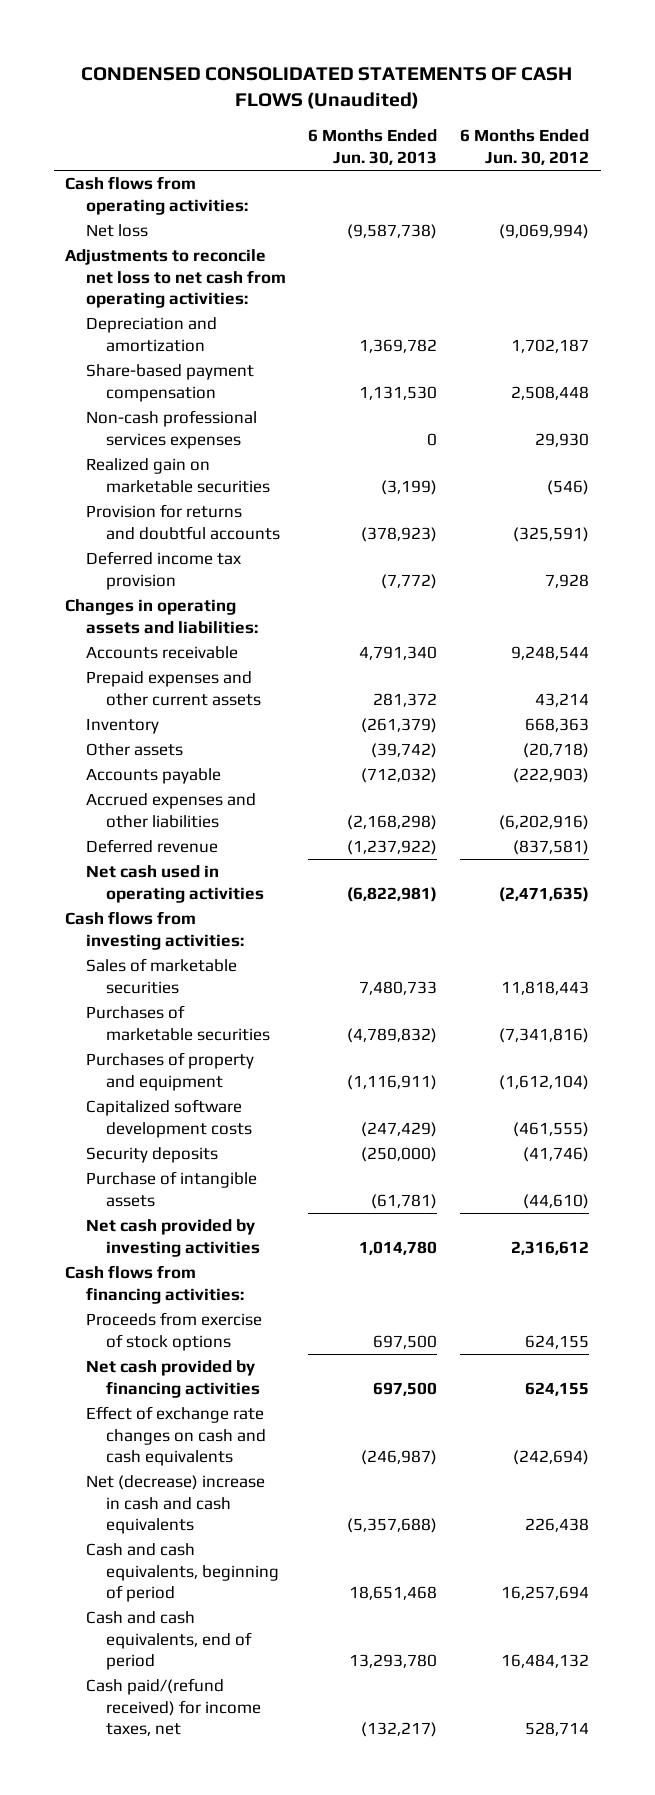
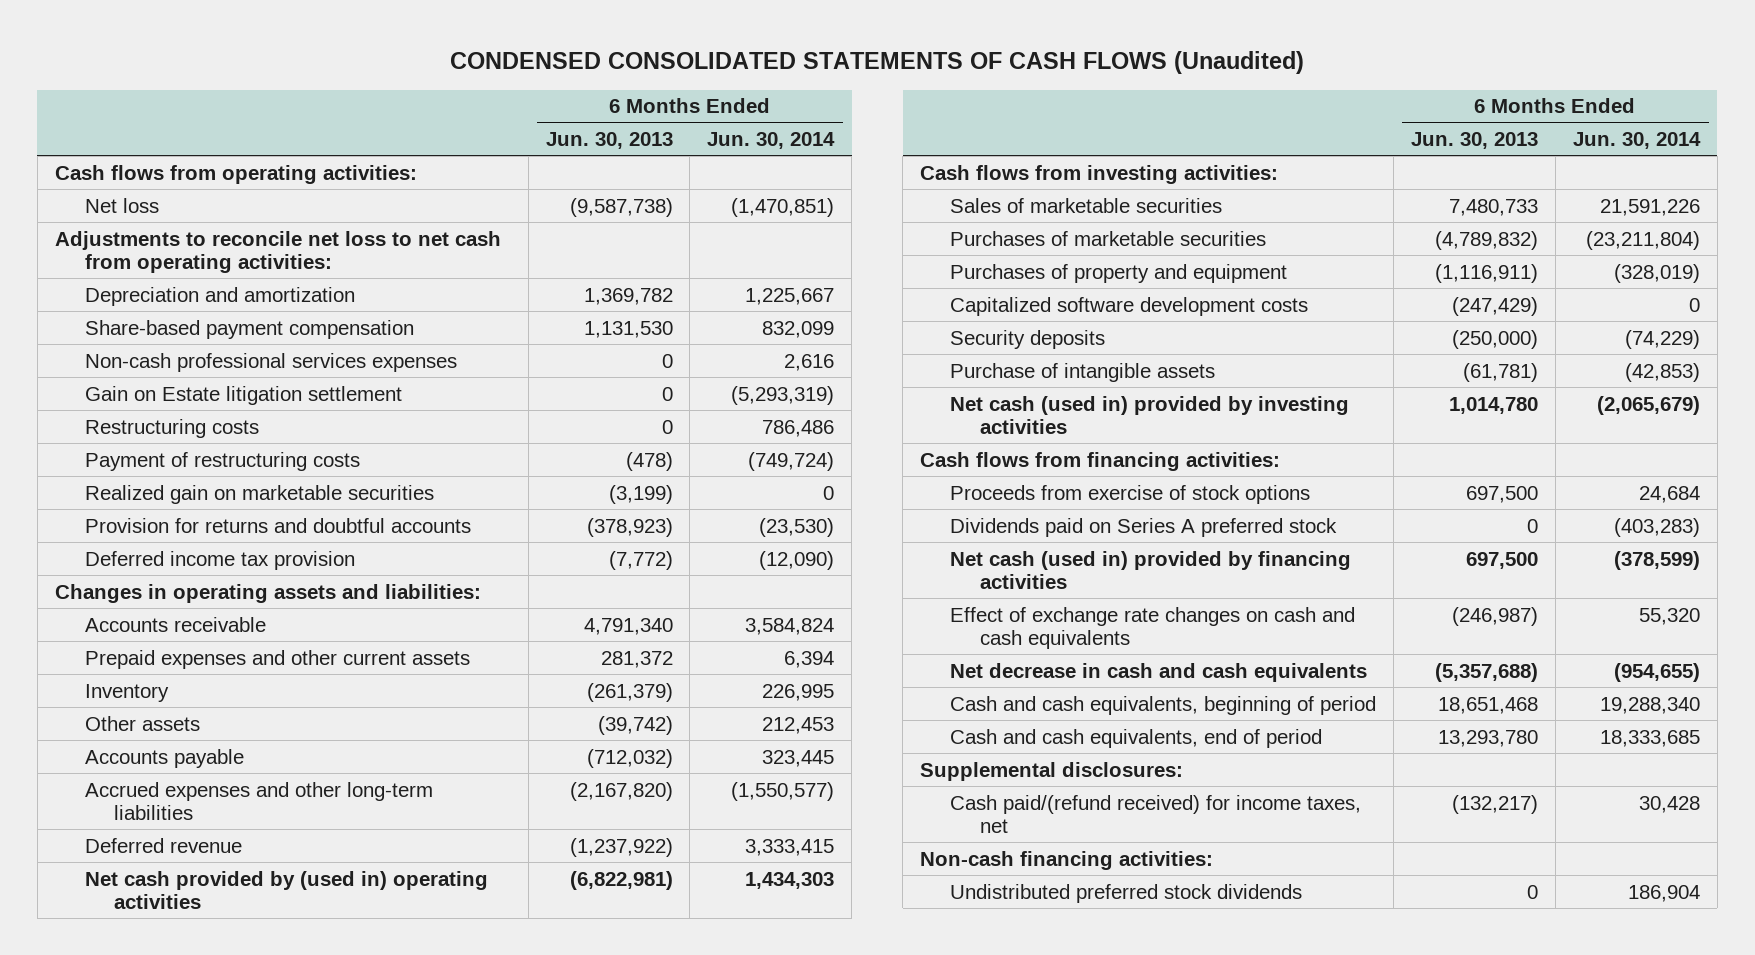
- | 6 Months Ended Jun. 30, 2013 | 6 Months Ended Jun. 30, 2012
+ | 6 Months Ended Jun. 30, 2013 | 6 Months Ended Jun. 30, 2014
+ Gain on Estate litigation settlement | 0 | (5,293,319)
+ Restructuring costs | 0 | 786,486
+ Payment of restructuring costs | (478) | (749,724)
- Accrued expenses and other liabilities | (2,168,298) | (6,202,916)
+ Accrued expenses and other long-term liabilities | (2,167,820) | (1,550,577)
- Net cash used in operating activities | (6,822,981) | (2,471,635)
+ Net cash provided by (used in) operating activities | (6,822,981) | 1,434,303
- Net cash provided by investing activities | 1,014,780 | 2,316,612
+ Net cash (used in) provided by investing activities | 1,014,780 | (2,065,679)
- Net cash provided by financing activities | 697,500 | 624,155
+ Dividends paid on Series A preferred stock | 0 | (403,283)
+ Net cash (used in) provided by financing activities | 697,500 | (378,599)
- Net (decrease) increase in cash and cash equivalents | (5,357,688) | 226,438
+ Net decrease in cash and cash equivalents | (5,357,688) | (954,655)
+ Supplemental disclosures:
+ Non-cash financing activities:
+ Undistributed preferred stock dividends | 0 | 186,904

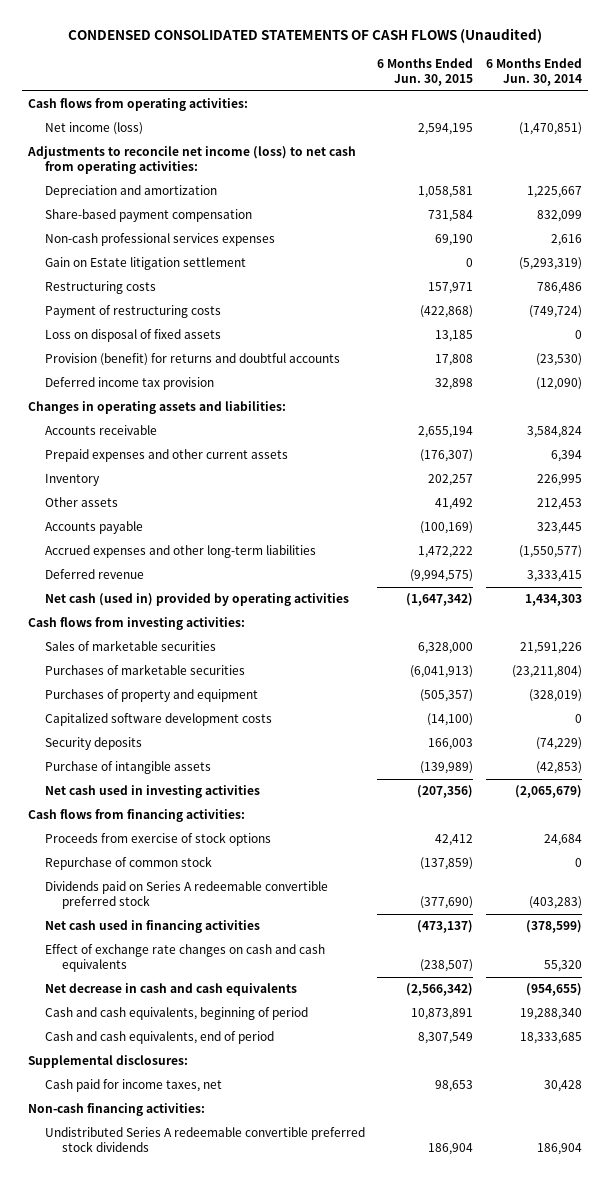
- | 6 Months Ended Jun. 30, 2013 | 6 Months Ended Jun. 30, 2014
+ | 6 Months Ended Jun. 30, 2015 | 6 Months Ended Jun. 30, 2014
- Net loss | (9,587,738) | (1,470,851)
- Adjustments to reconcile net loss to net cash from operating activities:
+ Net income (loss) | 2,594,195 | (1,470,851)
+ Adjustments to reconcile net income (loss) to net cash from operating activities:
- Realized gain on marketable securities | (3,199) | 0
- Provision for returns and doubtful accounts | (378,923) | (23,530)
+ Loss on disposal of fixed assets | 13,185 | 0
+ Provision (benefit) for returns and doubtful accounts | 17,808 | (23,530)
- Net cash provided by (used in) operating activities | (6,822,981) | 1,434,303
+ Net cash (used in) provided by operating activities | (1,647,342) | 1,434,303
- Net cash (used in) provided by investing activities | 1,014,780 | (2,065,679)
+ Net cash used in investing activities | (207,356) | (2,065,679)
- Dividends paid on Series A preferred stock | 0 | (403,283)
- Net cash (used in) provided by financing activities | 697,500 | (378,599)
+ Repurchase of common stock | (137,859) | 0
+ Dividends paid on Series A redeemable convertible preferred stock | (377,690) | (403,283)
+ Net cash used in financing activities | (473,137) | (378,599)
- Cash paid/(refund received) for income taxes, net | (132,217) | 30,428
+ Cash paid for income taxes, net | 98,653 | 30,428
- Undistributed preferred stock dividends | 0 | 186,904
+ Undistributed Series A redeemable convertible preferred stock dividends | 186,904 | 186,904

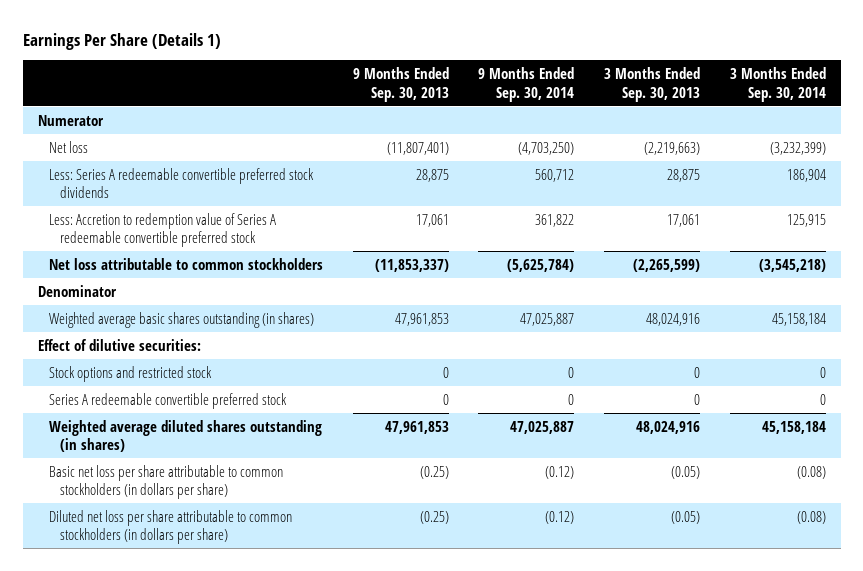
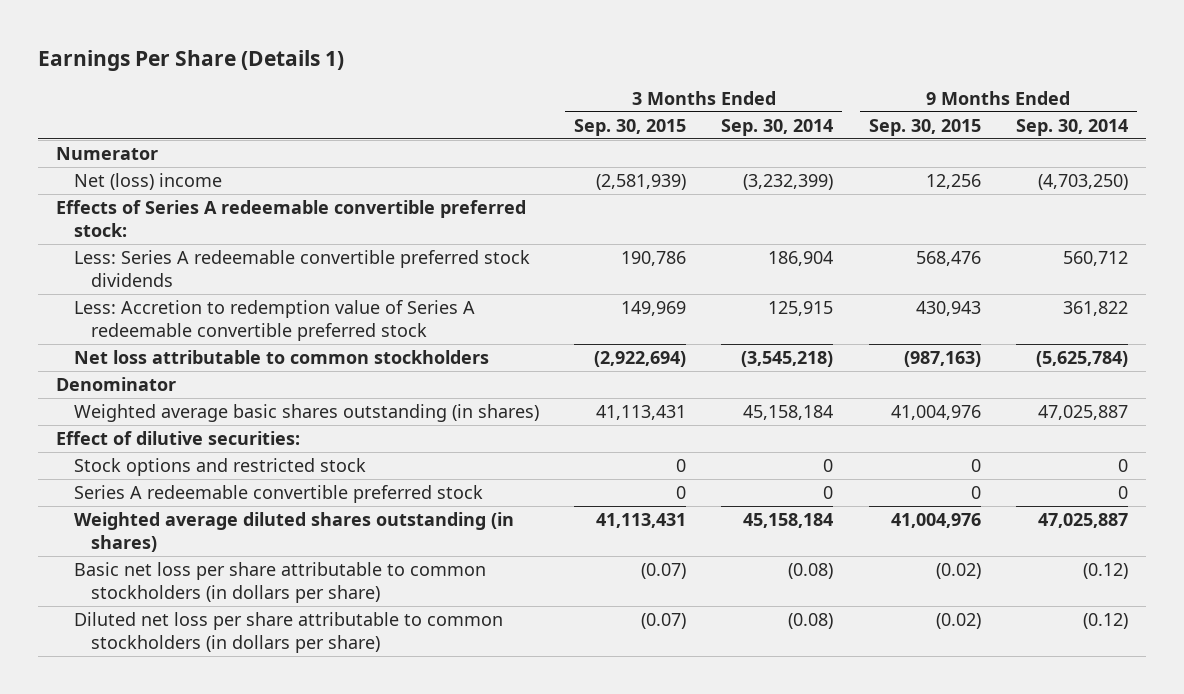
- | 9 Months Ended Sep. 30, 2013 | 9 Months Ended Sep. 30, 2014 | 3 Months Ended Sep. 30, 2013 | 3 Months Ended Sep. 30, 2014
+ | 3 Months Ended Sep. 30, 2015 | 3 Months Ended Sep. 30, 2014 | 9 Months Ended Sep. 30, 2015 | 9 Months Ended Sep. 30, 2014
- Net loss | (11,807,401) | (4,703,250) | (2,219,663) | (3,232,399)
+ Net (loss) income | (2,581,939) | (3,232,399) | 12,256 | (4,703,250)
+ Effects of Series A redeemable convertible preferred stock:

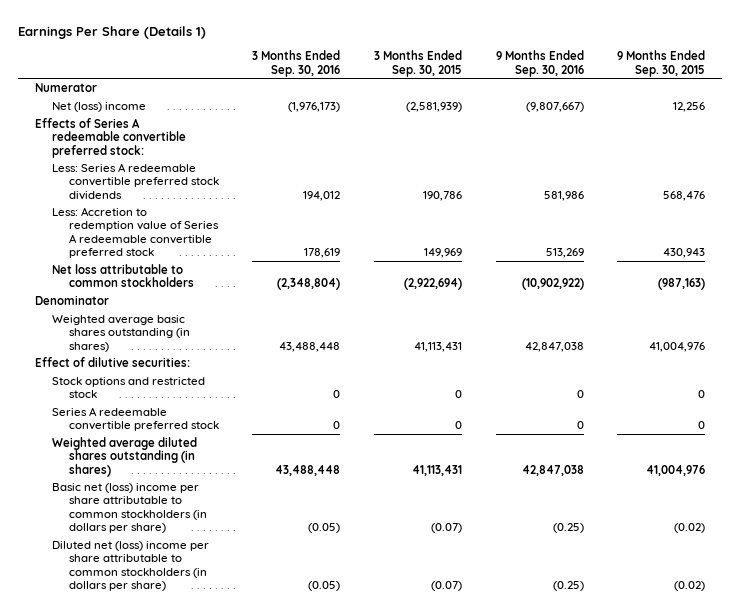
- | 3 Months Ended Sep. 30, 2015 | 3 Months Ended Sep. 30, 2014 | 9 Months Ended Sep. 30, 2015 | 9 Months Ended Sep. 30, 2014
+ | 3 Months Ended Sep. 30, 2016 | 3 Months Ended Sep. 30, 2015 | 9 Months Ended Sep. 30, 2016 | 9 Months Ended Sep. 30, 2015
- Basic net loss per share attributable to common stockholders (in dollars per share) | (0.07) | (0.08) | (0.02) | (0.12)
- Diluted net loss per share attributable to common stockholders (in dollars per share) | (0.07) | (0.08) | (0.02) | (0.12)
+ Basic net (loss) income per share attributable to common stockholders (in dollars per share) | (0.05) | (0.07) | (0.25) | (0.02)
+ Diluted net (loss) income per share attributable to common stockholders (in dollars per share) | (0.05) | (0.07) | (0.25) | (0.02)

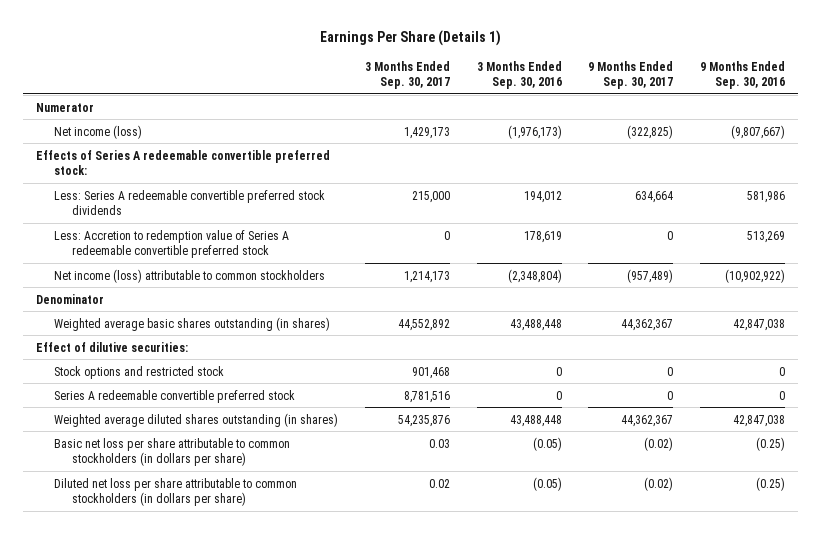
- | 3 Months Ended Sep. 30, 2016 | 3 Months Ended Sep. 30, 2015 | 9 Months Ended Sep. 30, 2016 | 9 Months Ended Sep. 30, 2015
+ | 3 Months Ended Sep. 30, 2017 | 3 Months Ended Sep. 30, 2016 | 9 Months Ended Sep. 30, 2017 | 9 Months Ended Sep. 30, 2016
- Net (loss) income | (1,976,173) | (2,581,939) | (9,807,667) | 12,256
+ Net income (loss) | 1,429,173 | (1,976,173) | (322,825) | (9,807,667)
- Net loss attributable to common stockholders | (2,348,804) | (2,922,694) | (10,902,922) | (987,163)
+ Net income (loss) attributable to common stockholders | 1,214,173 | (2,348,804) | (957,489) | (10,902,922)
- Basic net (loss) income per share attributable to common stockholders (in dollars per share) | (0.05) | (0.07) | (0.25) | (0.02)
- Diluted net (loss) income per share attributable to common stockholders (in dollars per share) | (0.05) | (0.07) | (0.25) | (0.02)
+ Basic net loss per share attributable to common stockholders (in dollars per share) | 0.03 | (0.05) | (0.02) | (0.25)
+ Diluted net loss per share attributable to common stockholders (in dollars per share) | 0.02 | (0.05) | (0.02) | (0.25)

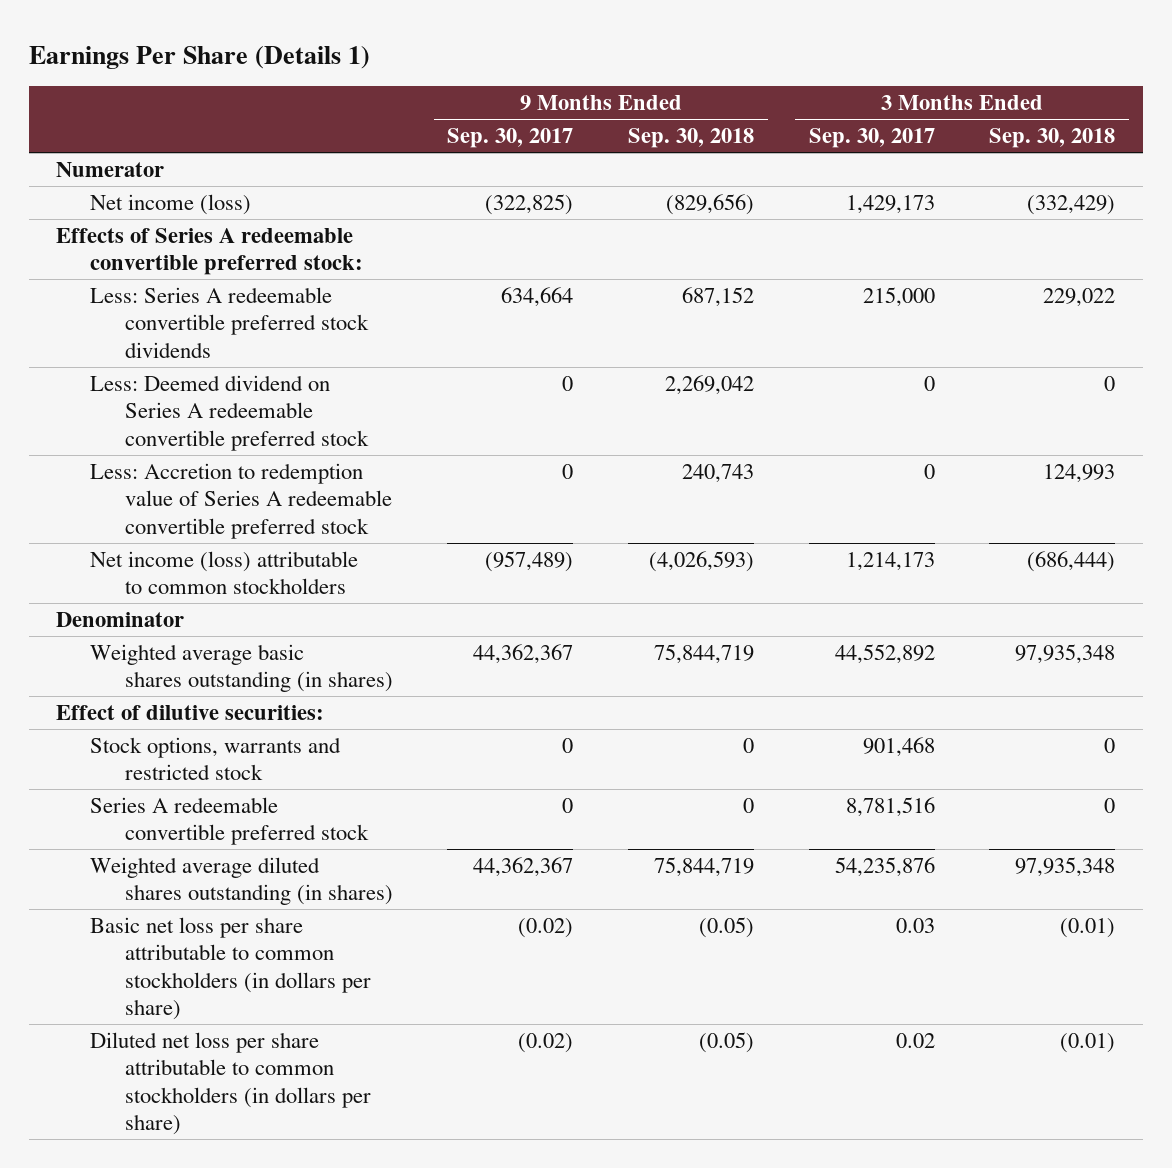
- | 3 Months Ended Sep. 30, 2017 | 3 Months Ended Sep. 30, 2016 | 9 Months Ended Sep. 30, 2017 | 9 Months Ended Sep. 30, 2016
+ | 9 Months Ended Sep. 30, 2017 | 9 Months Ended Sep. 30, 2018 | 3 Months Ended Sep. 30, 2017 | 3 Months Ended Sep. 30, 2018
+ Less: Deemed dividend on Series A redeemable convertible preferred stock | 0 | 2,269,042 | 0 | 0
- Stock options and restricted stock | 901,468 | 0 | 0 | 0
+ Stock options, warrants and restricted stock | 0 | 0 | 901,468 | 0

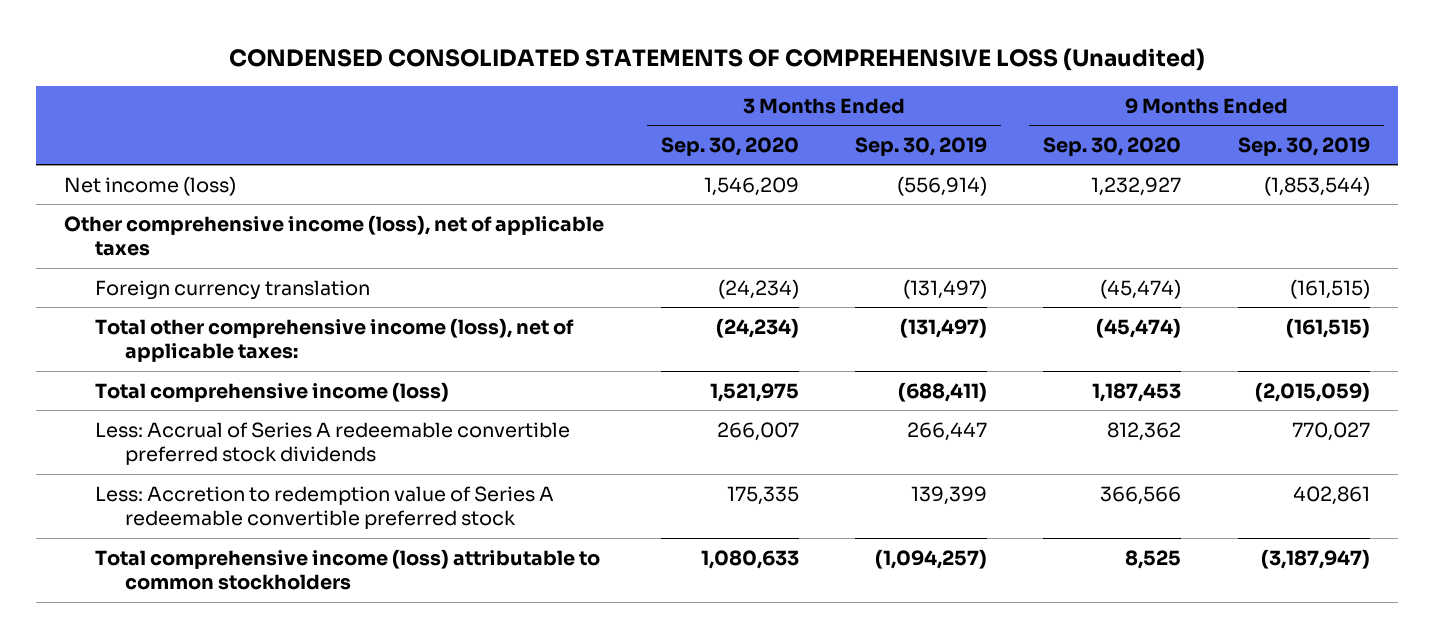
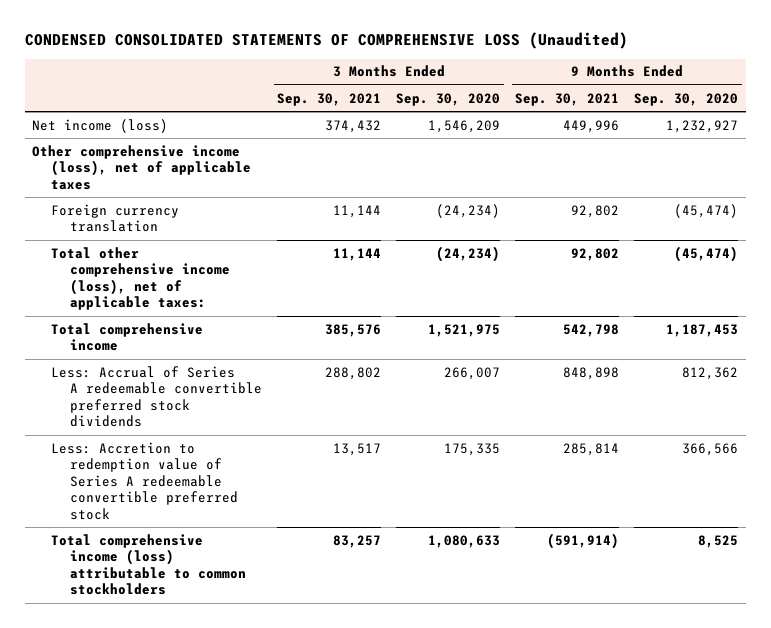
- | 3 Months Ended Sep. 30, 2020 | 3 Months Ended Sep. 30, 2019 | 9 Months Ended Sep. 30, 2020 | 9 Months Ended Sep. 30, 2019
+ | 3 Months Ended Sep. 30, 2021 | 3 Months Ended Sep. 30, 2020 | 9 Months Ended Sep. 30, 2021 | 9 Months Ended Sep. 30, 2020
- Total comprehensive income (loss) | 1,521,975 | (688,411) | 1,187,453 | (2,015,059)
+ Total comprehensive income | 385,576 | 1,521,975 | 542,798 | 1,187,453

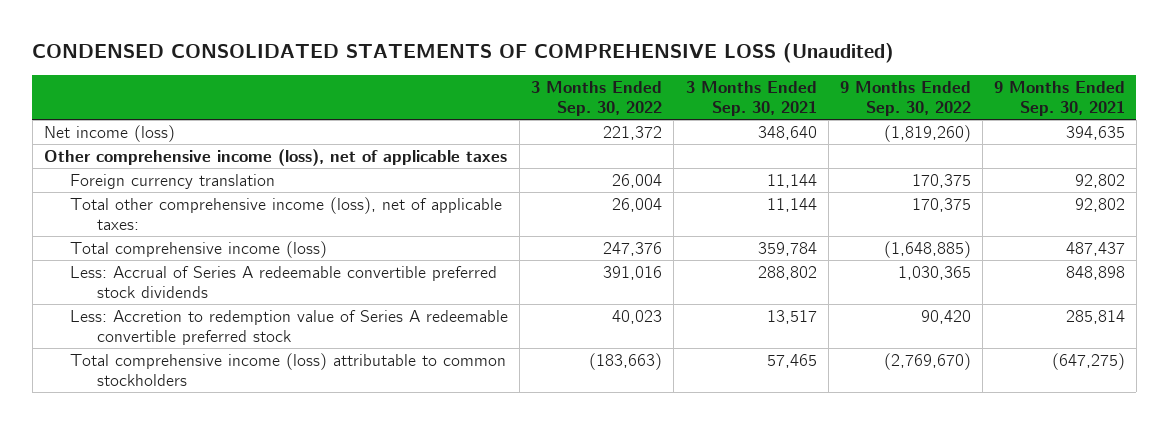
- | 3 Months Ended Sep. 30, 2021 | 3 Months Ended Sep. 30, 2020 | 9 Months Ended Sep. 30, 2021 | 9 Months Ended Sep. 30, 2020
+ | 3 Months Ended Sep. 30, 2022 | 3 Months Ended Sep. 30, 2021 | 9 Months Ended Sep. 30, 2022 | 9 Months Ended Sep. 30, 2021
- Net income (loss) | 374,432 | 1,546,209 | 449,996 | 1,232,927
+ Net income (loss) | 221,372 | 348,640 | (1,819,260) | 394,635
- Total comprehensive income | 385,576 | 1,521,975 | 542,798 | 1,187,453
+ Total comprehensive income (loss) | 247,376 | 359,784 | (1,648,885) | 487,437
- Total comprehensive income (loss) attributable to common stockholders | 83,257 | 1,080,633 | (591,914) | 8,525
+ Total comprehensive income (loss) attributable to common stockholders | (183,663) | 57,465 | (2,769,670) | (647,275)

